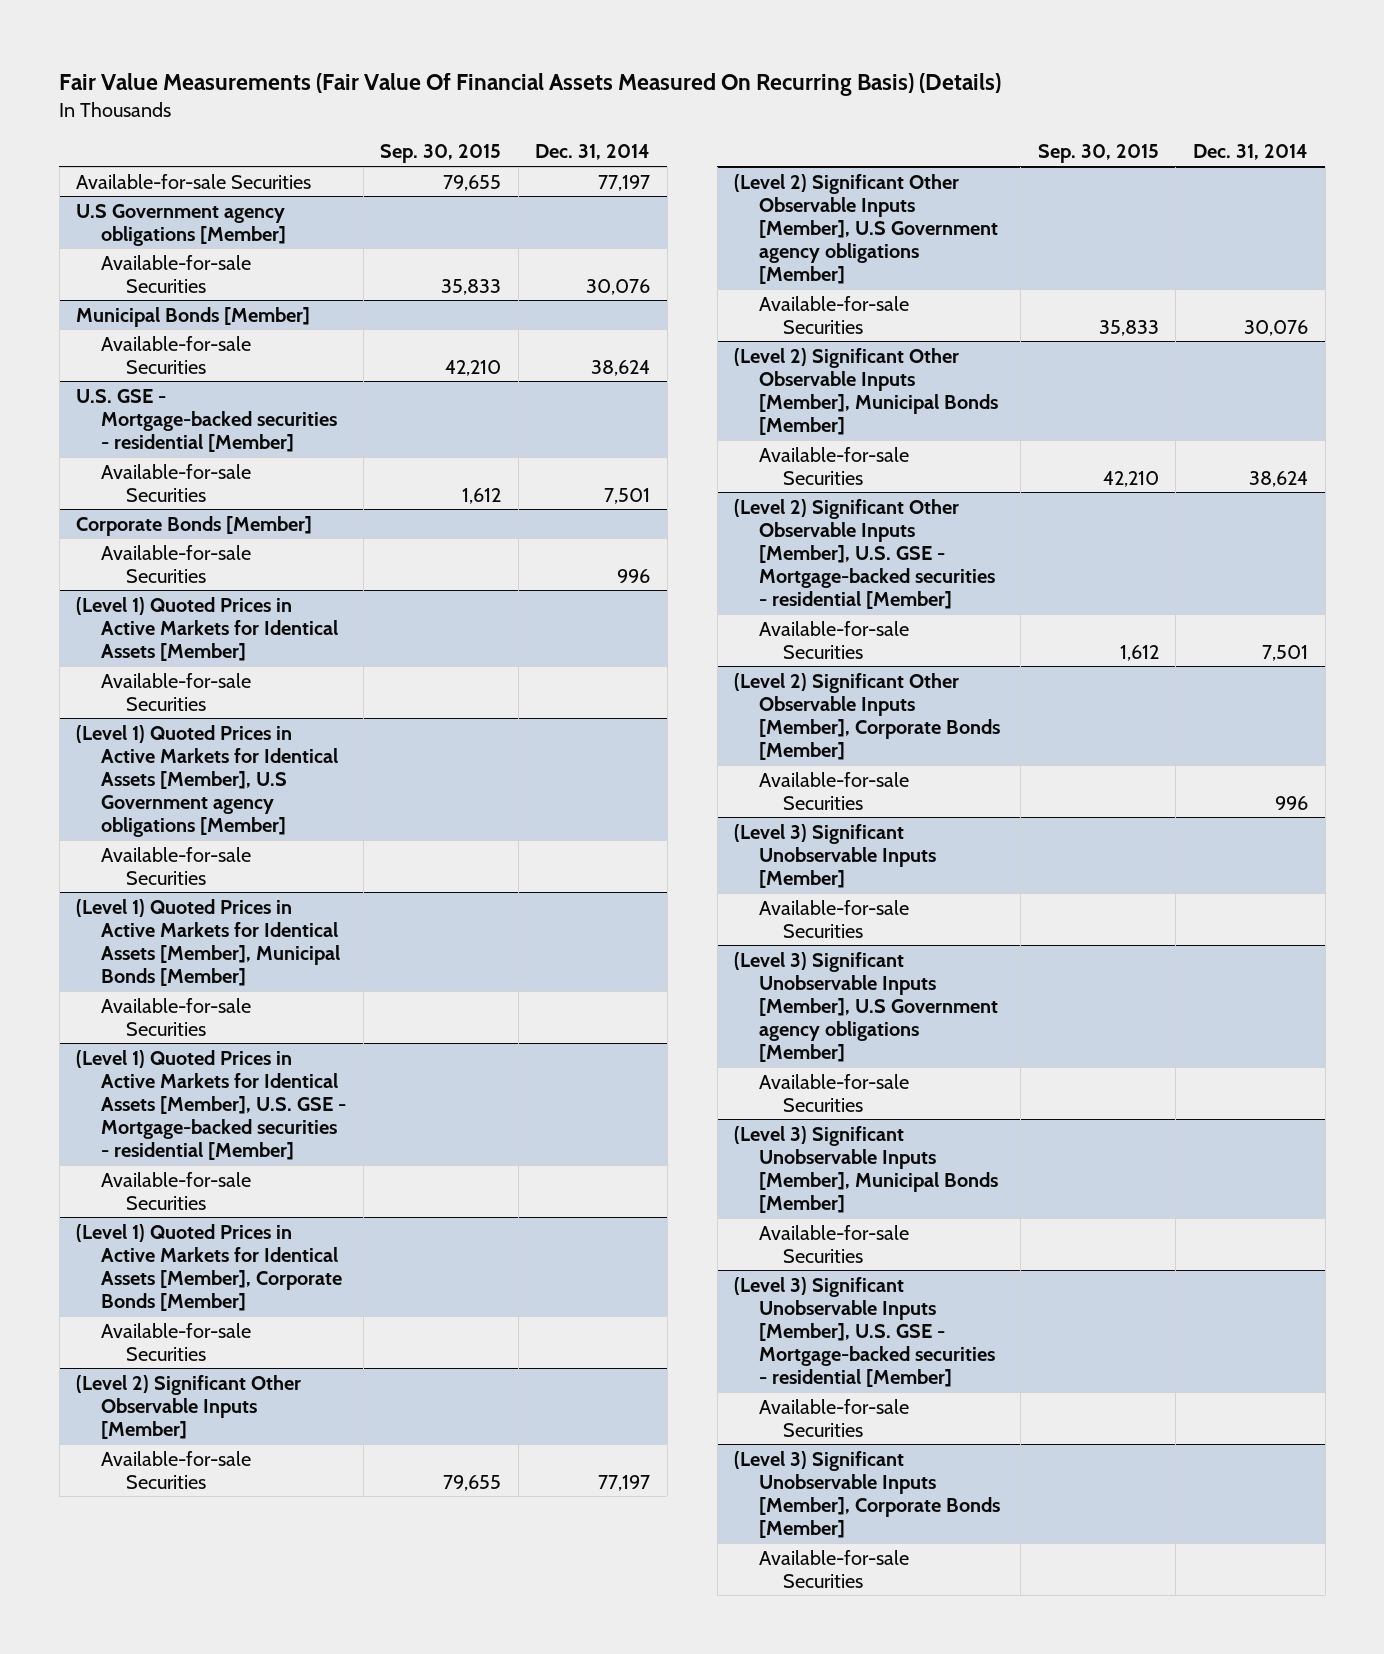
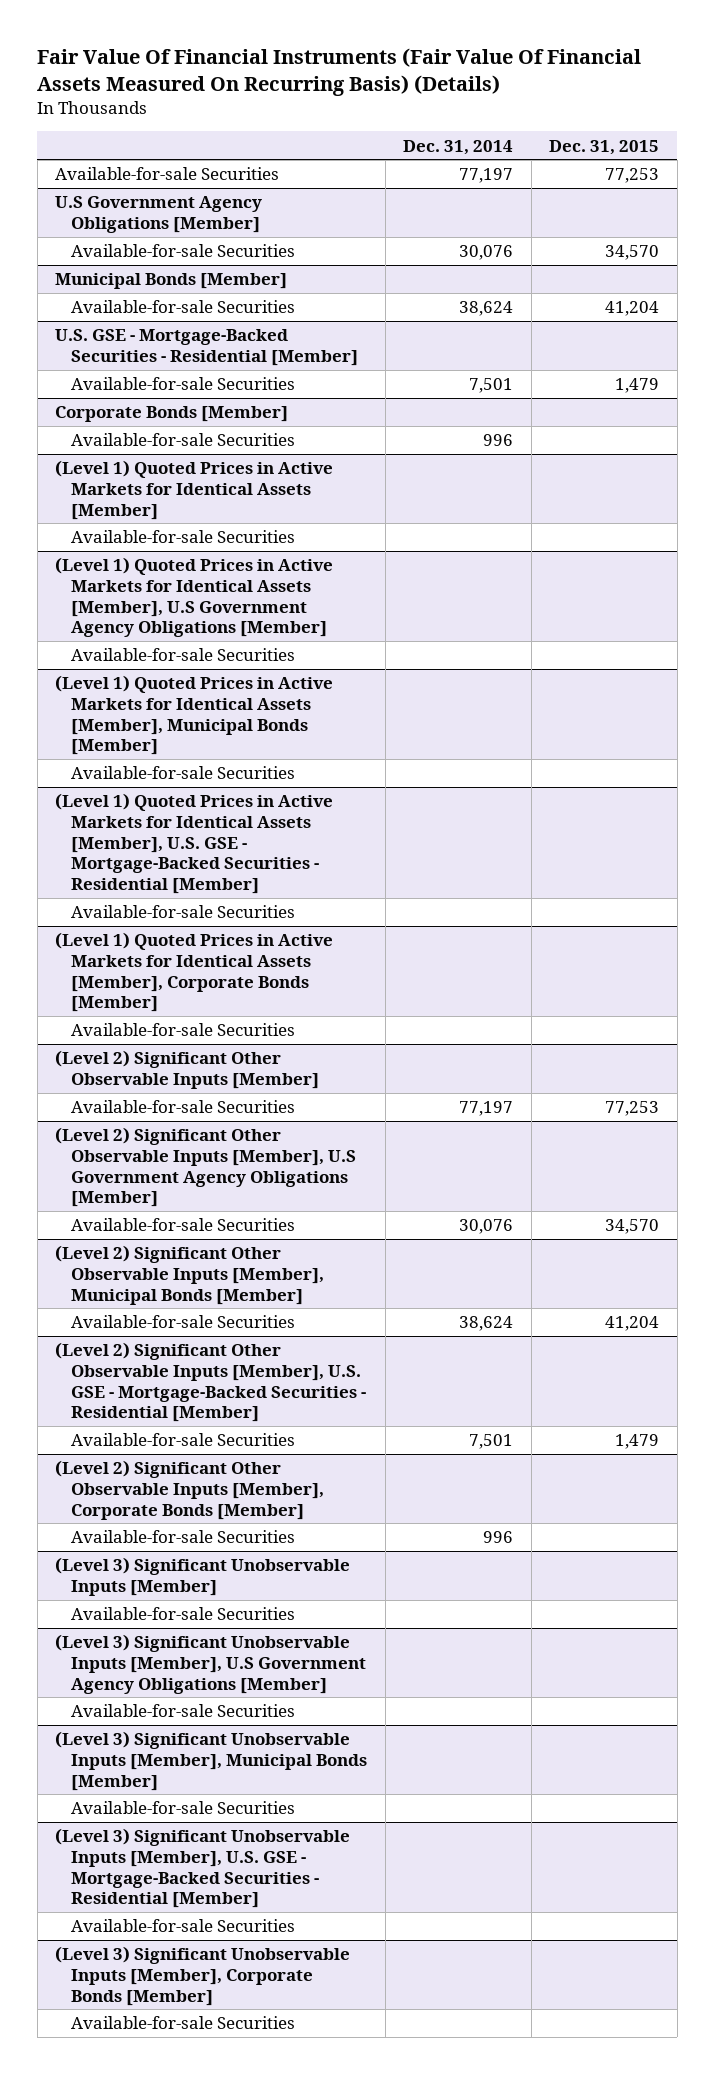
- Fair Value Measurements (Fair Value Of Financial Assets Measured On Recurring Basis) (Details)
+ Fair Value Of Financial Instruments (Fair Value Of Financial Assets Measured On Recurring Basis) (Details)
- | Sep. 30, 2015 | Dec. 31, 2014
+ | Dec. 31, 2014 | Dec. 31, 2015
- U.S Government agency obligations [Member]
+ U.S Government Agency Obligations [Member]
- U.S. GSE - Mortgage-backed securities - residential [Member]
+ U.S. GSE - Mortgage-Backed Securities - Residential [Member]
- (Level 1) Quoted Prices in Active Markets for Identical Assets [Member], U.S Government agency obligations [Member]
+ (Level 1) Quoted Prices in Active Markets for Identical Assets [Member], U.S Government Agency Obligations [Member]
- (Level 1) Quoted Prices in Active Markets for Identical Assets [Member], U.S. GSE - Mortgage-backed securities - residential [Member]
+ (Level 1) Quoted Prices in Active Markets for Identical Assets [Member], U.S. GSE - Mortgage-Backed Securities - Residential [Member]
- (Level 2) Significant Other Observable Inputs [Member], U.S Government agency obligations [Member]
+ (Level 2) Significant Other Observable Inputs [Member], U.S Government Agency Obligations [Member]
- (Level 2) Significant Other Observable Inputs [Member], U.S. GSE - Mortgage-backed securities - residential [Member]
+ (Level 2) Significant Other Observable Inputs [Member], U.S. GSE - Mortgage-Backed Securities - Residential [Member]
- (Level 3) Significant Unobservable Inputs [Member], U.S Government agency obligations [Member]
+ (Level 3) Significant Unobservable Inputs [Member], U.S Government Agency Obligations [Member]
- (Level 3) Significant Unobservable Inputs [Member], U.S. GSE - Mortgage-backed securities - residential [Member]
+ (Level 3) Significant Unobservable Inputs [Member], U.S. GSE - Mortgage-Backed Securities - Residential [Member]

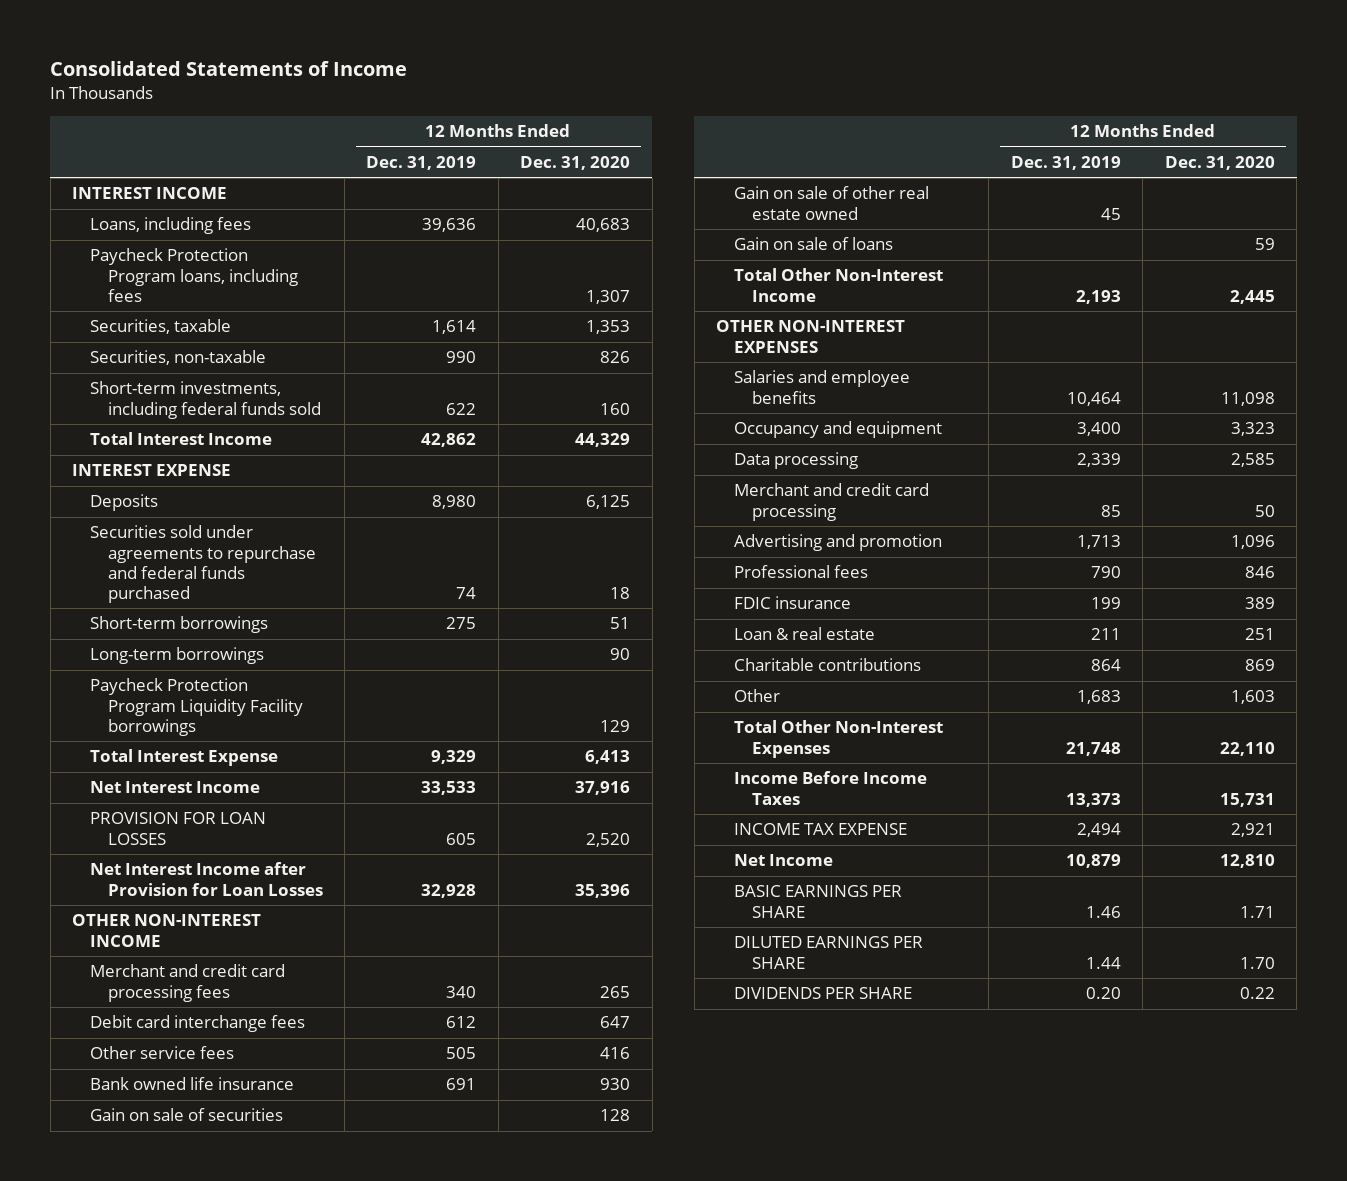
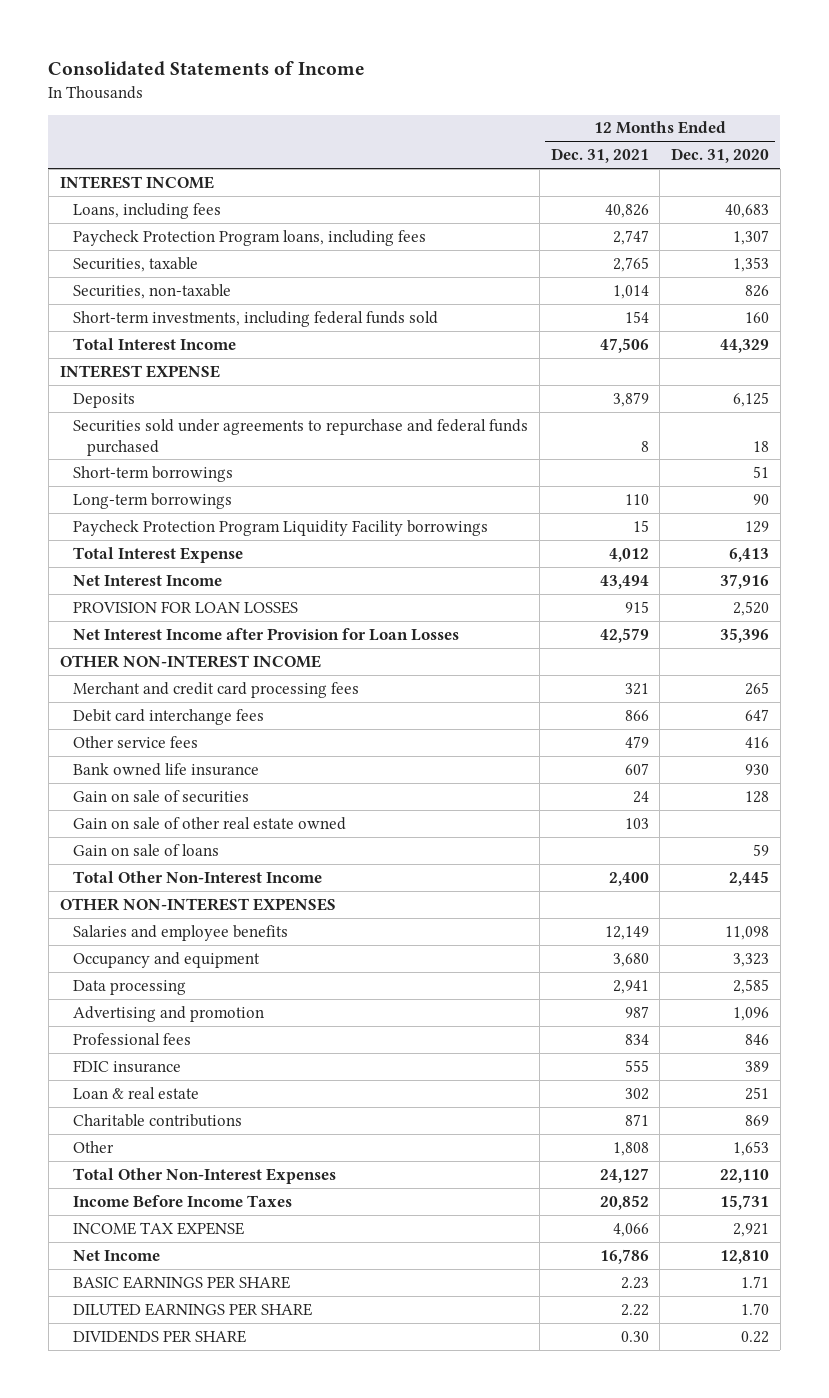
- | 12 Months Ended Dec. 31, 2019 | 12 Months Ended Dec. 31, 2020
+ | 12 Months Ended Dec. 31, 2021 | 12 Months Ended Dec. 31, 2020
- Merchant and credit card processing | 85 | 50
- Other | 1,683 | 1,603
+ Other | 1,808 | 1,653

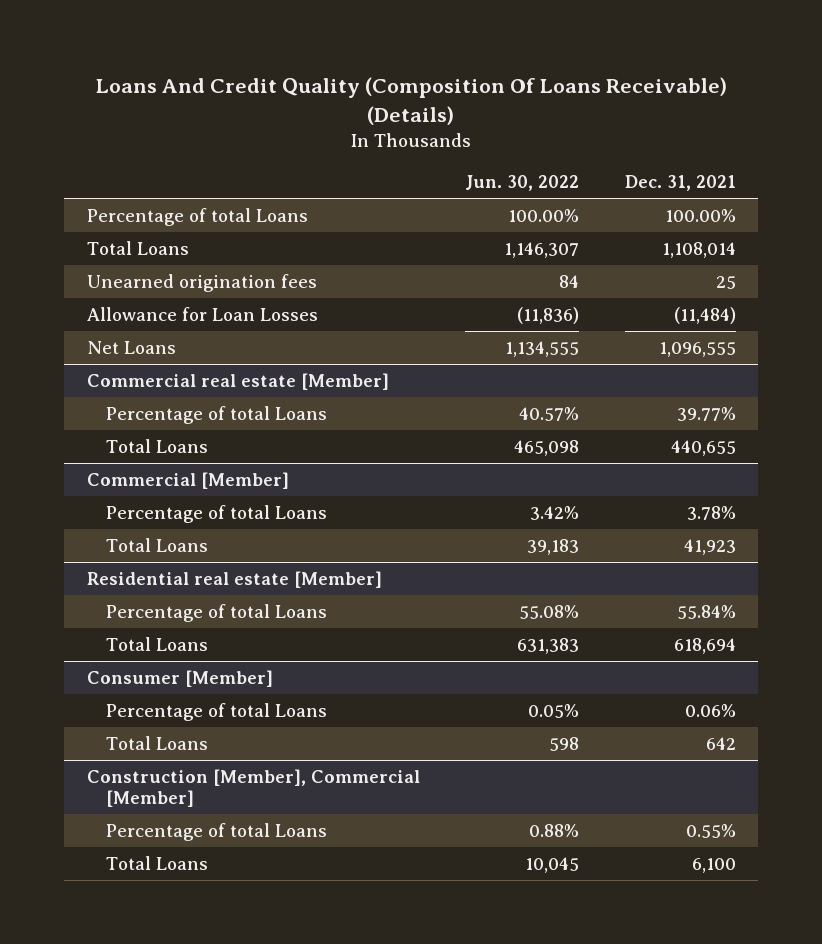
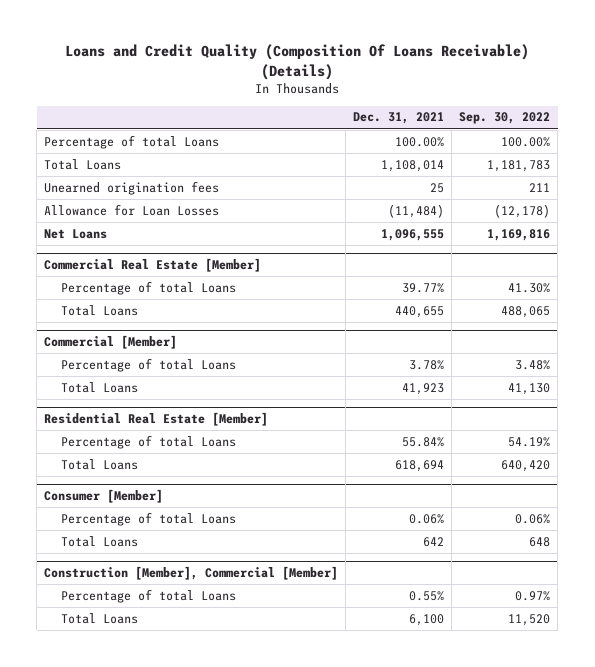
- Loans And Credit Quality (Composition Of Loans Receivable) (Details)
+ Loans and Credit Quality (Composition Of Loans Receivable) (Details)
- | Jun. 30, 2022 | Dec. 31, 2021
+ | Dec. 31, 2021 | Sep. 30, 2022
- Commercial real estate [Member]
+ Commercial Real Estate [Member]
- Residential real estate [Member]
+ Residential Real Estate [Member]

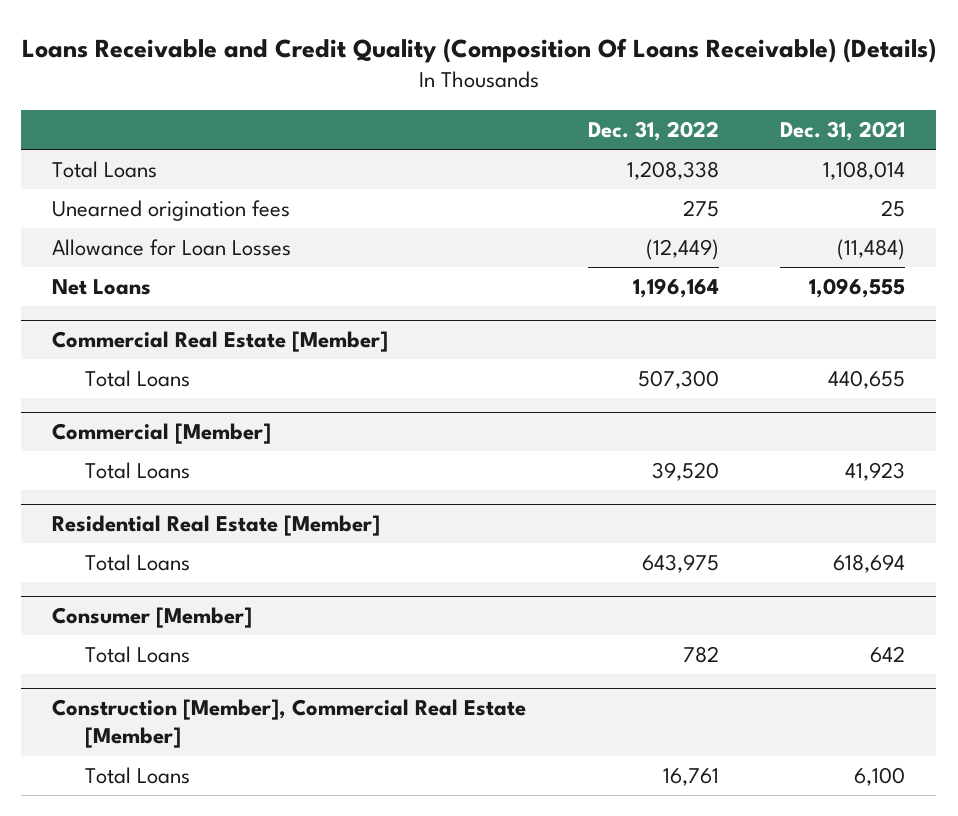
- Loans and Credit Quality (Composition Of Loans Receivable) (Details)
+ Loans Receivable and Credit Quality (Composition Of Loans Receivable) (Details)
- | Dec. 31, 2021 | Sep. 30, 2022
+ | Dec. 31, 2022 | Dec. 31, 2021
- Percentage of total Loans | 100.00% | 100.00%
@ Commercial Real Estate [Member]
- Percentage of total Loans | 39.77% | 41.30%
@ Commercial [Member]
- Percentage of total Loans | 3.78% | 3.48%
@ Residential Real Estate [Member]
- Percentage of total Loans | 55.84% | 54.19%
@ Consumer [Member]
- Percentage of total Loans | 0.06% | 0.06%
- Construction [Member], Commercial [Member]
- Percentage of total Loans | 0.55% | 0.97%
+ Construction [Member], Commercial Real Estate [Member]

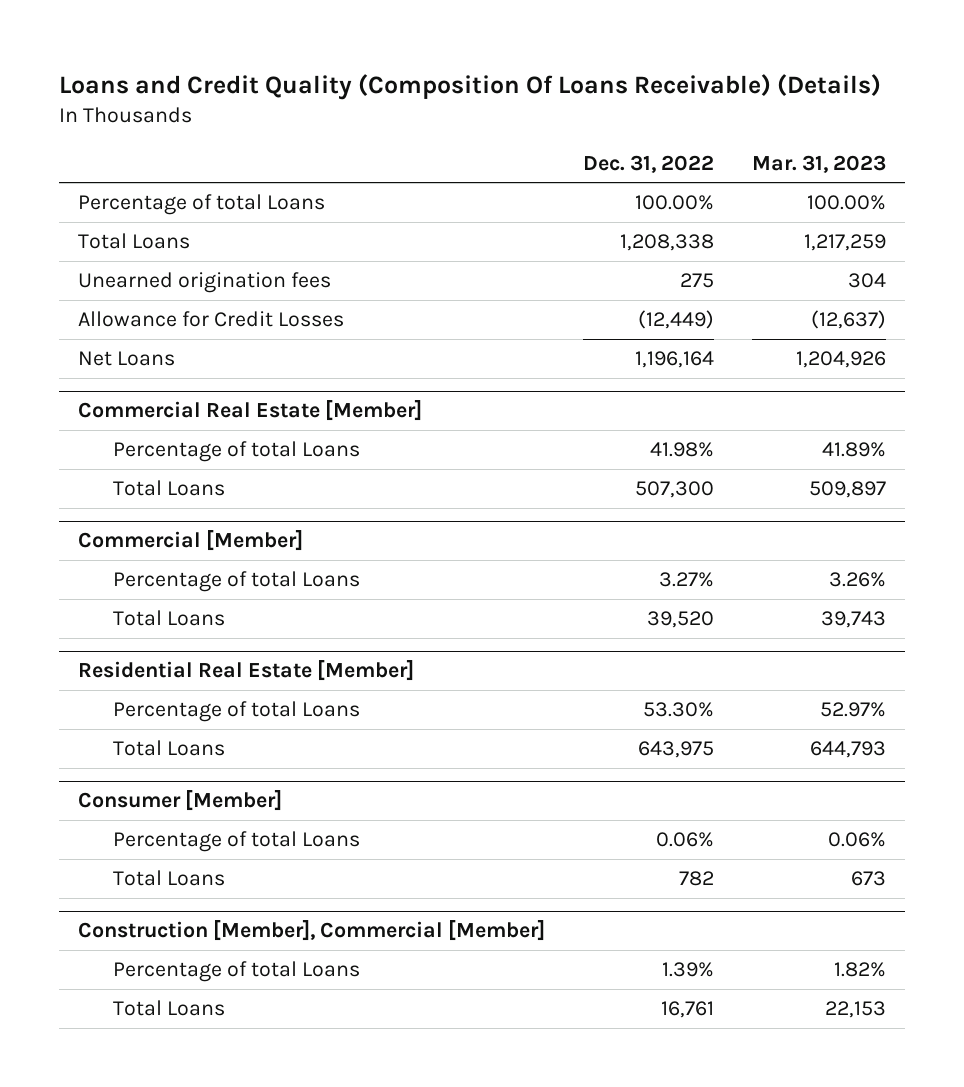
- Loans Receivable and Credit Quality (Composition Of Loans Receivable) (Details)
+ Loans and Credit Quality (Composition Of Loans Receivable) (Details)
- | Dec. 31, 2022 | Dec. 31, 2021
+ | Dec. 31, 2022 | Mar. 31, 2023
+ Percentage of total Loans | 100.00% | 100.00%
- Allowance for Loan Losses | (12,449) | (11,484)
+ Allowance for Credit Losses | (12,449) | (12,637)
@ Commercial Real Estate [Member]
+ Percentage of total Loans | 41.98% | 41.89%
@ Commercial [Member]
+ Percentage of total Loans | 3.27% | 3.26%
@ Residential Real Estate [Member]
+ Percentage of total Loans | 53.30% | 52.97%
@ Consumer [Member]
+ Percentage of total Loans | 0.06% | 0.06%
- Construction [Member], Commercial Real Estate [Member]
+ Construction [Member], Commercial [Member]
+ Percentage of total Loans | 1.39% | 1.82%

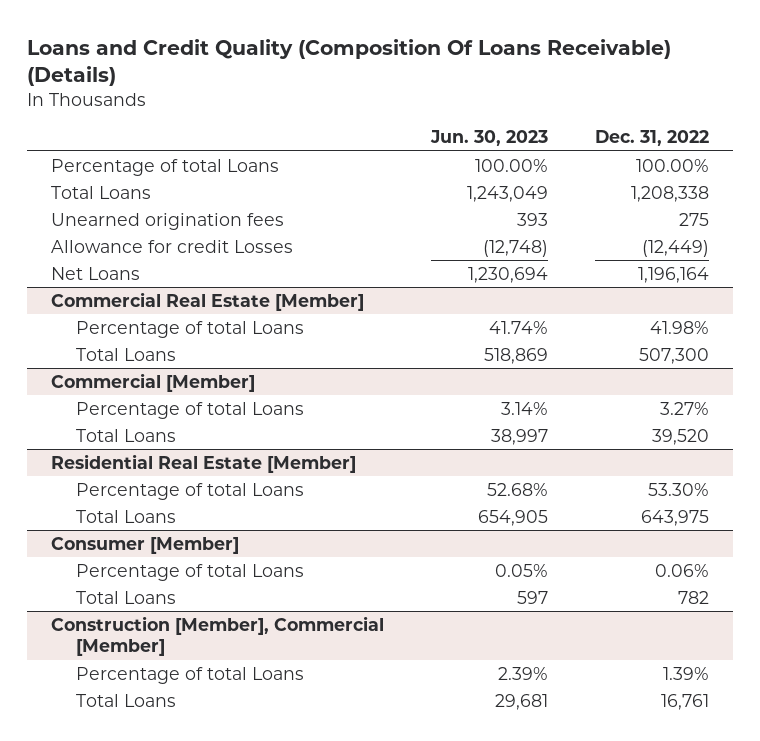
- | Dec. 31, 2022 | Mar. 31, 2023
+ | Jun. 30, 2023 | Dec. 31, 2022
- Allowance for Credit Losses | (12,449) | (12,637)
+ Allowance for credit Losses | (12,748) | (12,449)

